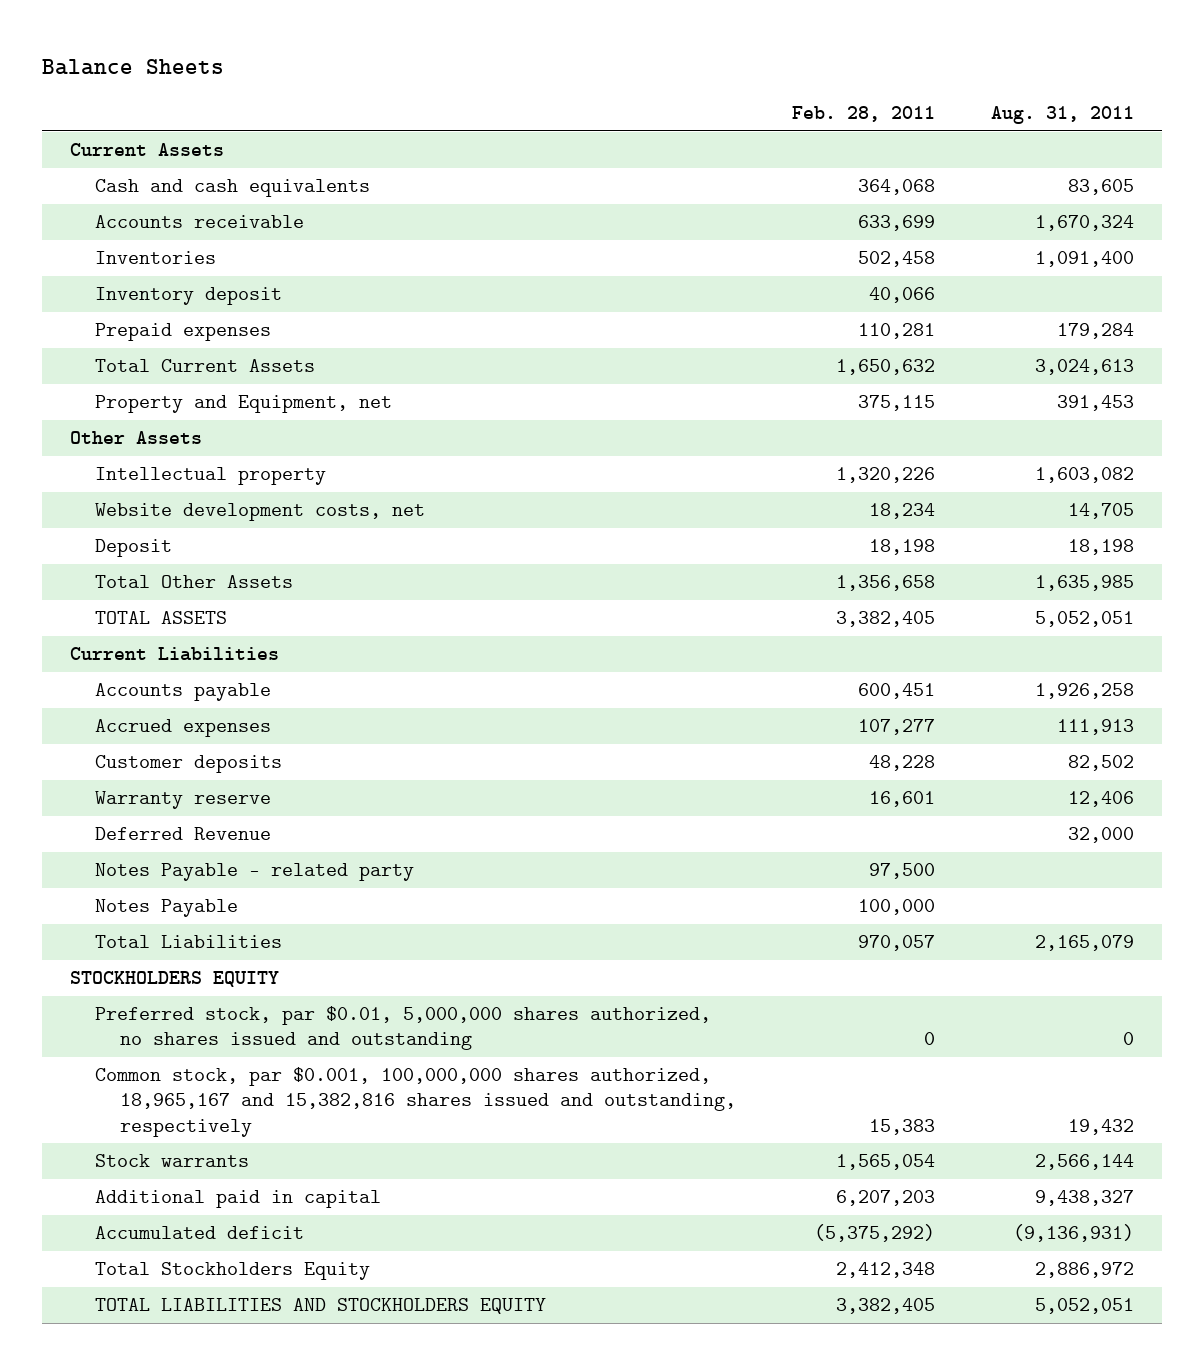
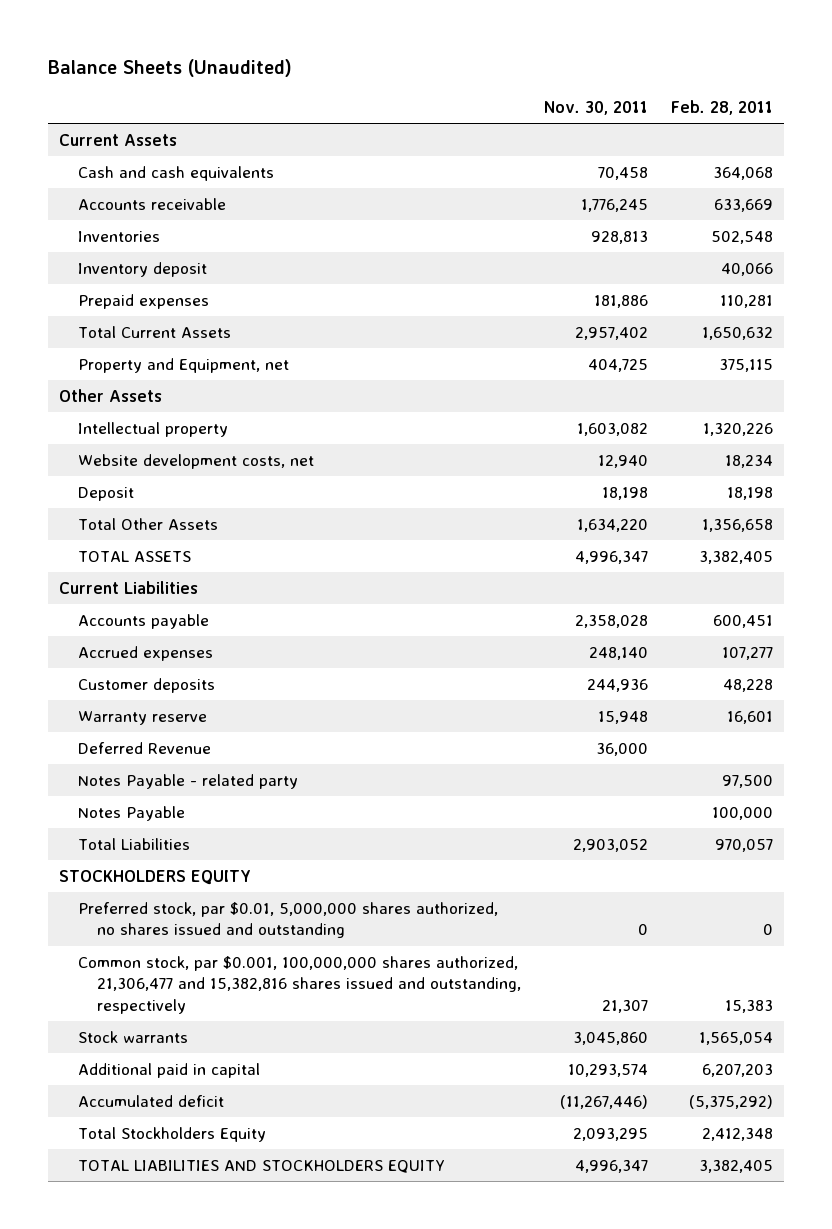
- Balance Sheets
+ Balance Sheets (Unaudited)
- | Feb. 28, 2011 | Aug. 31, 2011
+ | Nov. 30, 2011 | Feb. 28, 2011
- Accounts receivable | 633,699 | 1,670,324
- Inventories | 502,458 | 1,091,400
+ Accounts receivable | 1,776,245 | 633,669
+ Inventories | 928,813 | 502,548
- Common stock, par $0.001, 100,000,000 shares authorized, 18,965,167 and 15,382,816 shares issued and outstanding, respectively | 15,383 | 19,432
+ Common stock, par $0.001, 100,000,000 shares authorized, 21,306,477 and 15,382,816 shares issued and outstanding, respectively | 21,307 | 15,383

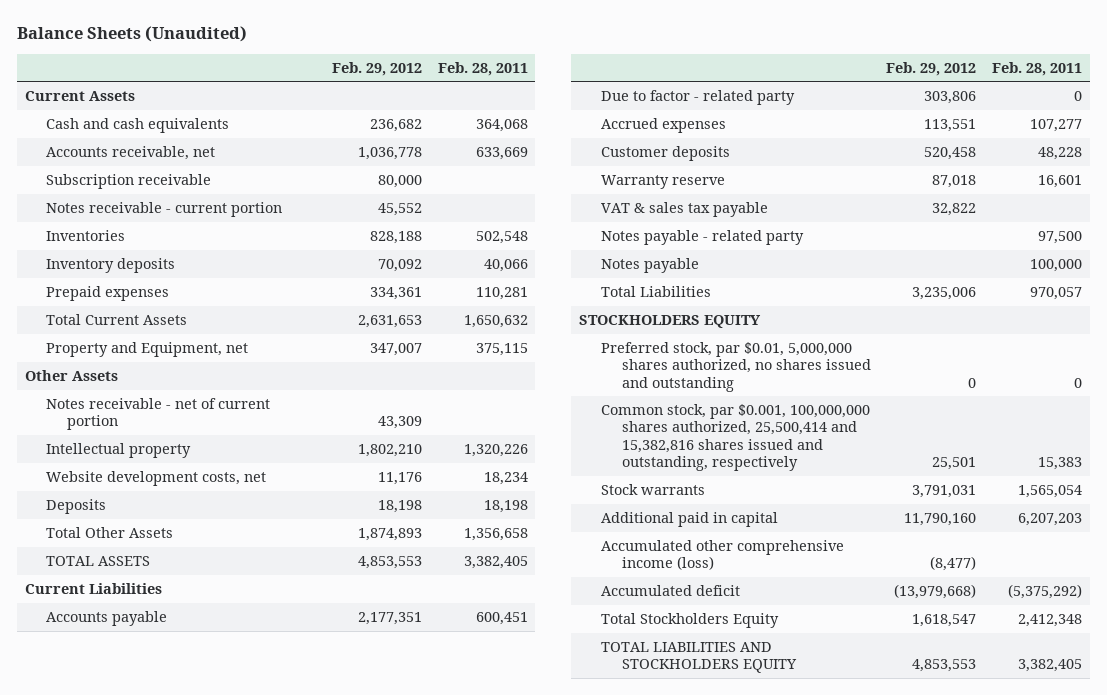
- | Nov. 30, 2011 | Feb. 28, 2011
+ | Feb. 29, 2012 | Feb. 28, 2011
- Accounts receivable | 1,776,245 | 633,669
+ Accounts receivable, net | 1,036,778 | 633,669
+ Subscription receivable | 80,000 |
+ Notes receivable - current portion | 45,552 |
- Inventory deposit | | 40,066
+ Inventory deposits | 70,092 | 40,066
+ Notes receivable - net of current portion | 43,309 |
- Deposit | 18,198 | 18,198
+ Deposits | 18,198 | 18,198
+ Due to factor - related party | 303,806 | 0
- Deferred Revenue | 36,000 |
- Notes Payable - related party | | 97,500
- Notes Payable | | 100,000
+ VAT & sales tax payable | 32,822 |
+ Notes payable - related party | | 97,500
+ Notes payable | | 100,000
- Common stock, par $0.001, 100,000,000 shares authorized, 21,306,477 and 15,382,816 shares issued and outstanding, respectively | 21,307 | 15,383
+ Common stock, par $0.001, 100,000,000 shares authorized, 25,500,414 and 15,382,816 shares issued and outstanding, respectively | 25,501 | 15,383
+ Accumulated other comprehensive income (loss) | (8,477) |

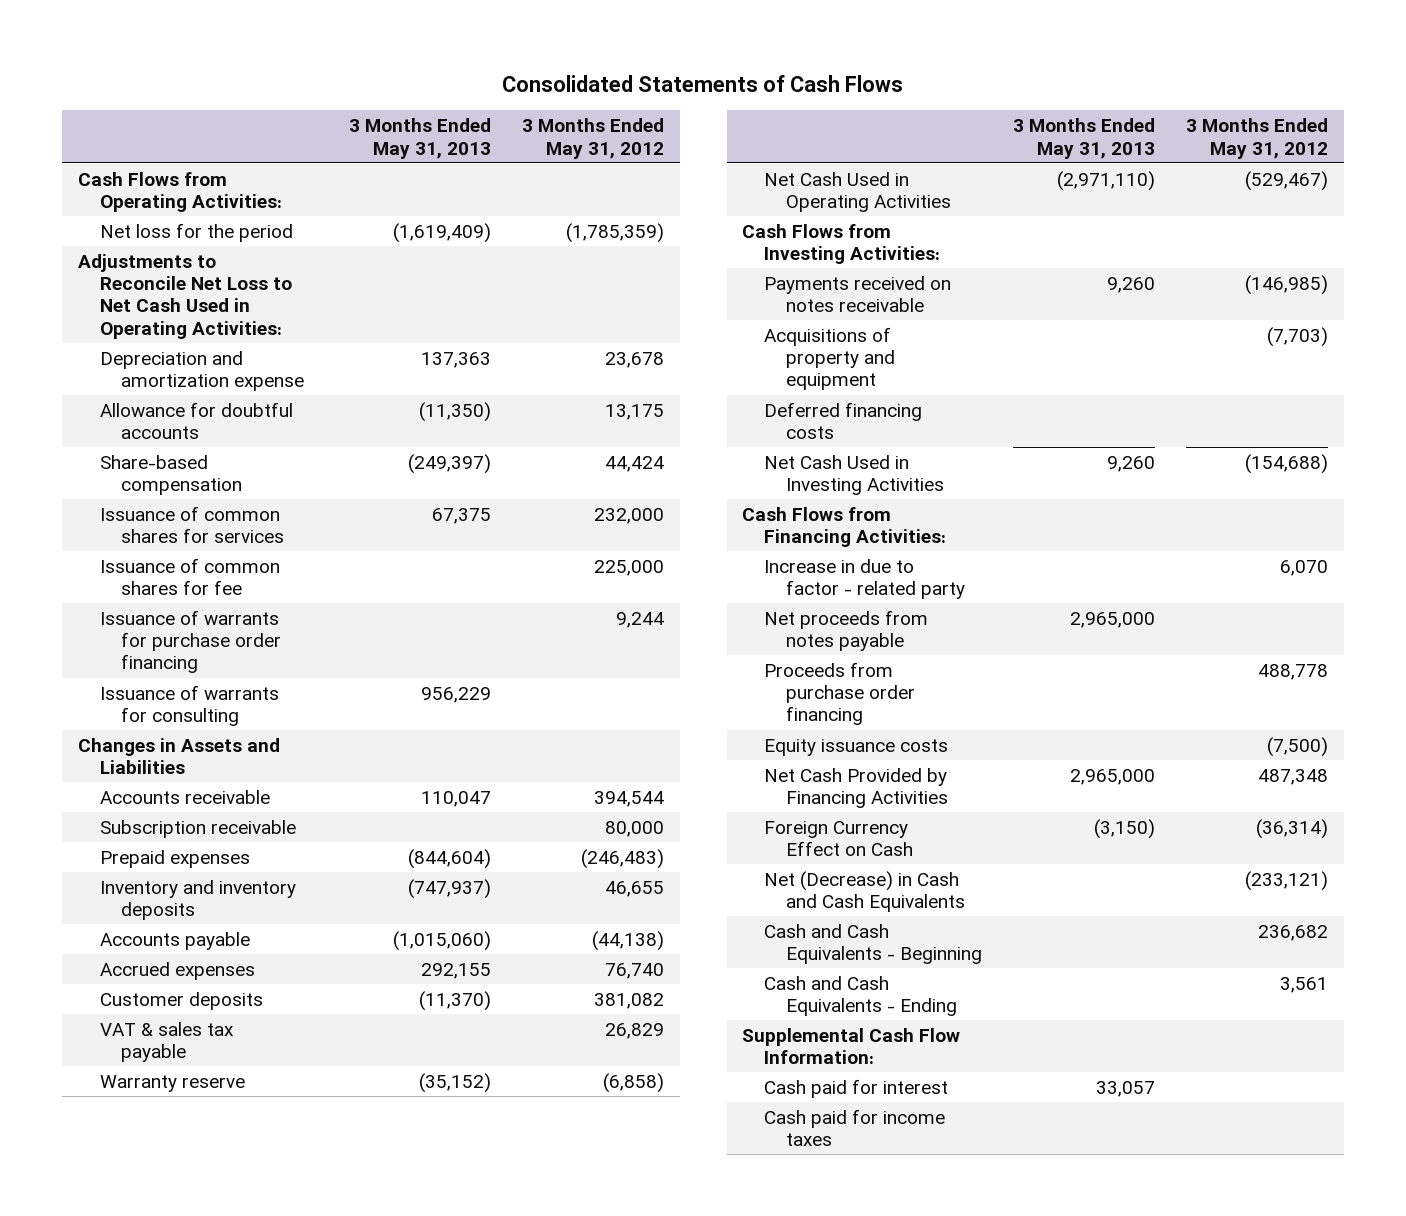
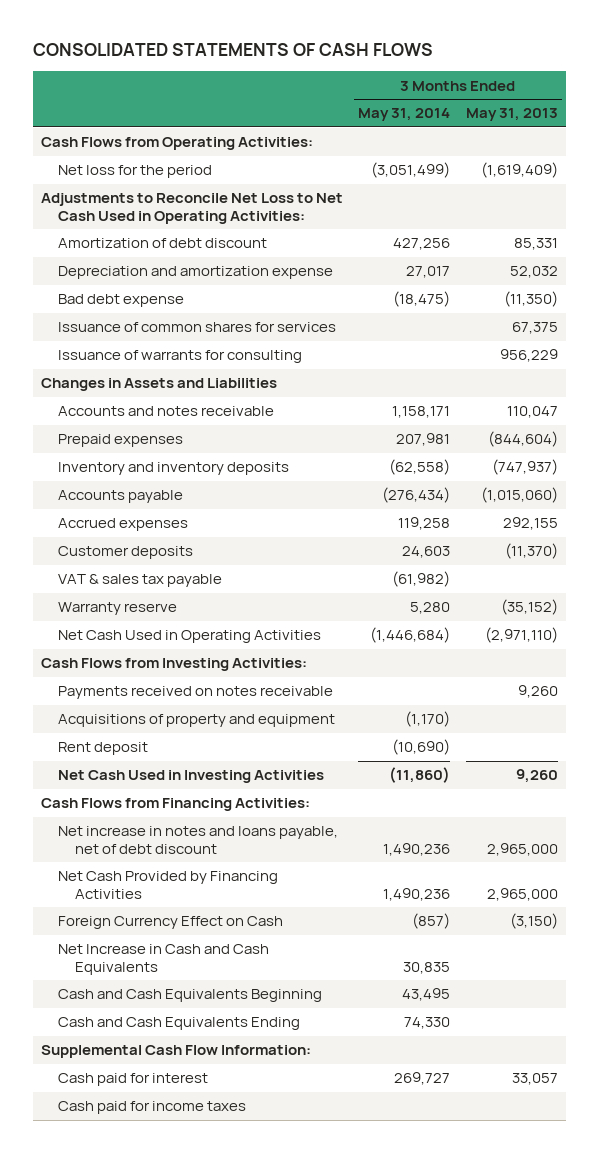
- Consolidated Statements of Cash Flows
+ CONSOLIDATED STATEMENTS OF CASH FLOWS
- | 3 Months Ended May 31, 2013 | 3 Months Ended May 31, 2012
+ | 3 Months Ended May 31, 2014 | 3 Months Ended May 31, 2013
- Depreciation and amortization expense | 137,363 | 23,678
- Allowance for doubtful accounts | (11,350) | 13,175
- Share-based compensation | (249,397) | 44,424
+ Amortization of debt discount | 427,256 | 85,331
+ Depreciation and amortization expense | 27,017 | 52,032
+ Bad debt expense | (18,475) | (11,350)
- Issuance of common shares for fee | | 225,000
- Issuance of warrants for purchase order financing | | 9,244
- Accounts receivable | 110,047 | 394,544
- Subscription receivable | | 80,000
+ Accounts and notes receivable | 1,158,171 | 110,047
- Deferred financing costs
+ Rent deposit | (10,690) |
- Increase in due to factor - related party | | 6,070
- Net proceeds from notes payable | 2,965,000 |
- Proceeds from purchase order financing | | 488,778
- Equity issuance costs | | (7,500)
+ Net increase in notes and loans payable, net of debt discount | 1,490,236 | 2,965,000
- Net (Decrease) in Cash and Cash Equivalents | | (233,121)
- Cash and Cash Equivalents - Beginning | | 236,682
- Cash and Cash Equivalents - Ending | | 3,561
+ Net Increase in Cash and Cash Equivalents | 30,835 |
+ Cash and Cash Equivalents Beginning | 43,495 |
+ Cash and Cash Equivalents Ending | 74,330 |

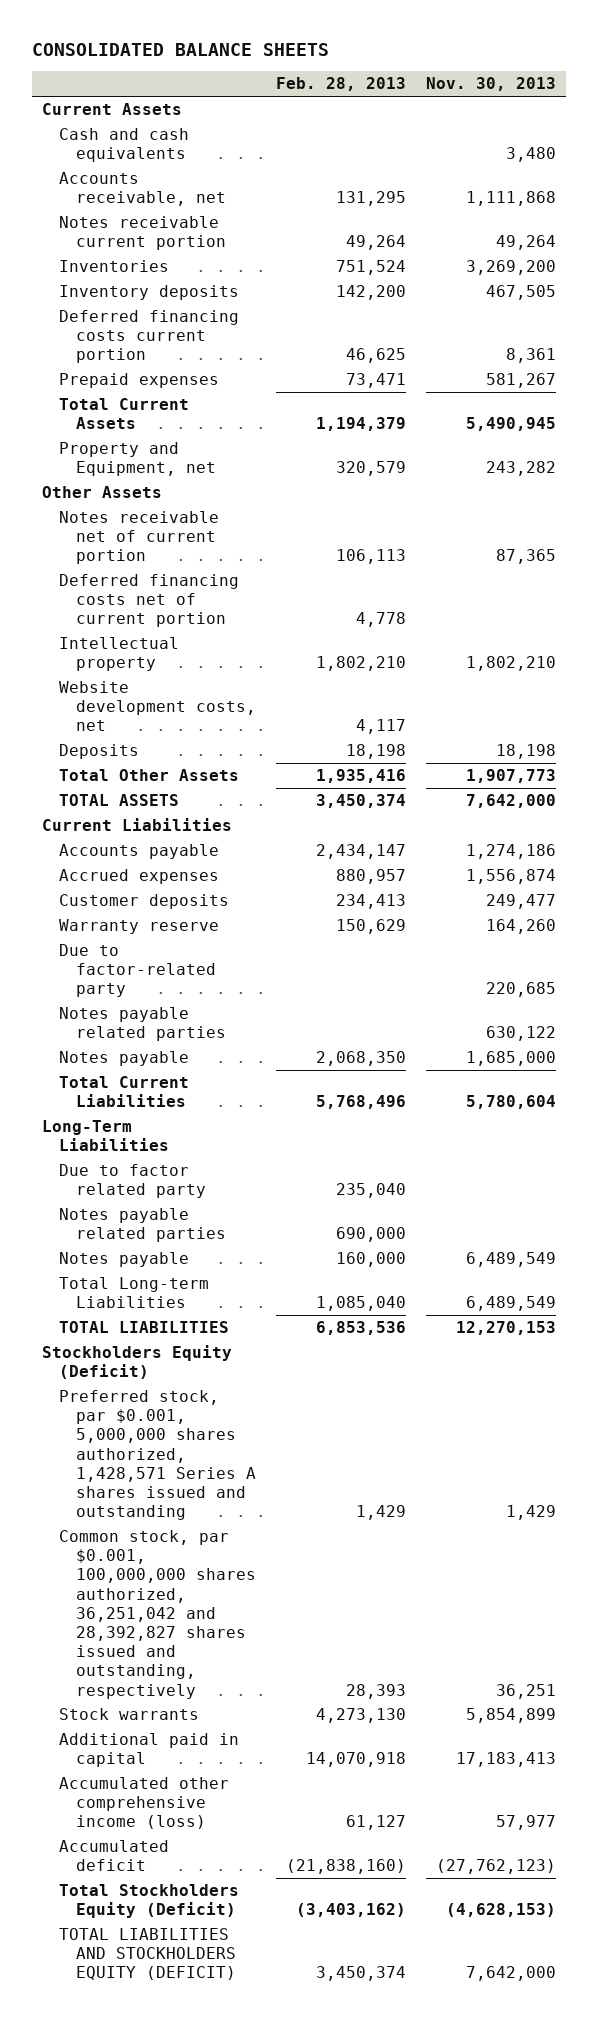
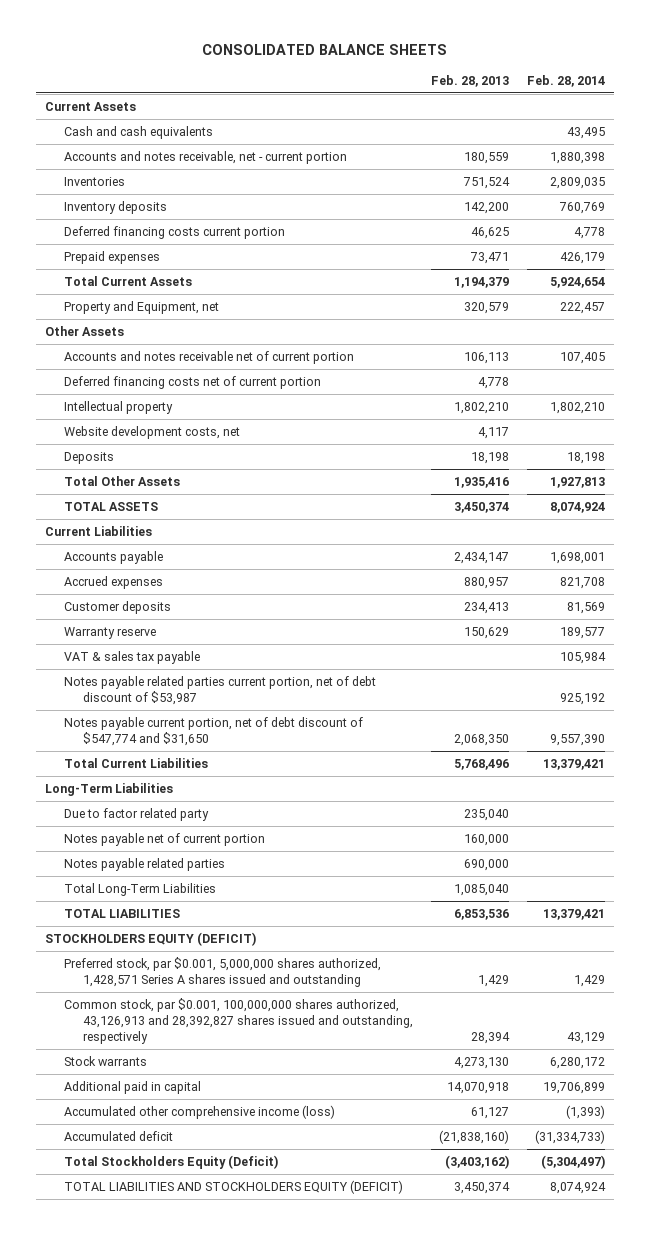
- | Feb. 28, 2013 | Nov. 30, 2013
+ | Feb. 28, 2013 | Feb. 28, 2014
- Accounts receivable, net | 131,295 | 1,111,868
- Notes receivable current portion | 49,264 | 49,264
+ Accounts and notes receivable, net - current portion | 180,559 | 1,880,398
- Notes receivable net of current portion | 106,113 | 87,365
+ Accounts and notes receivable net of current portion | 106,113 | 107,405
- Due to factor-related party | | 220,685
- Notes payable related parties | | 630,122
- Notes payable | 2,068,350 | 1,685,000
+ VAT & sales tax payable | | 105,984
+ Notes payable related parties current portion, net of debt discount of $53,987 | | 925,192
+ Notes payable current portion, net of debt discount of $547,774 and $31,650 | 2,068,350 | 9,557,390
+ Notes payable net of current portion | 160,000 |
- Notes payable | 160,000 | 6,489,549
- Total Long-term Liabilities | 1,085,040 | 6,489,549
+ Total Long-Term Liabilities | 1,085,040 |
- Stockholders Equity (Deficit)
+ STOCKHOLDERS EQUITY (DEFICIT)
- Common stock, par $0.001, 100,000,000 shares authorized, 36,251,042 and 28,392,827 shares issued and outstanding, respectively | 28,393 | 36,251
+ Common stock, par $0.001, 100,000,000 shares authorized, 43,126,913 and 28,392,827 shares issued and outstanding, respectively | 28,394 | 43,129

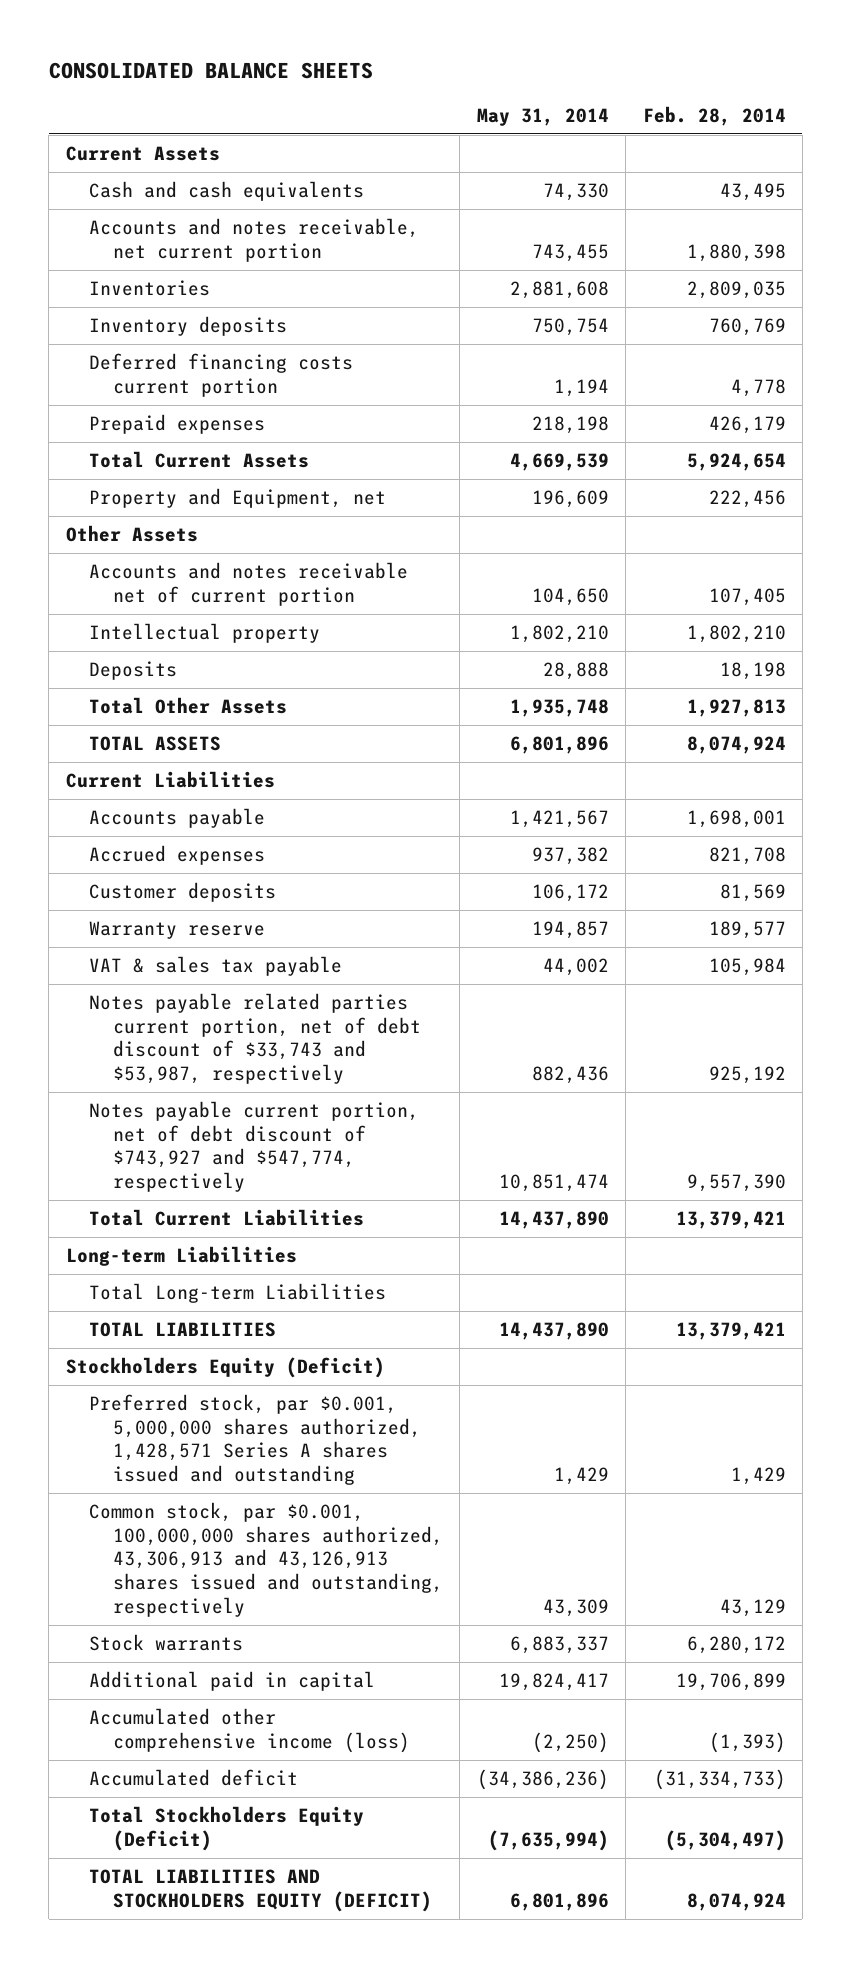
- | Feb. 28, 2013 | Feb. 28, 2014
+ | May 31, 2014 | Feb. 28, 2014
- Accounts and notes receivable, net - current portion | 180,559 | 1,880,398
+ Accounts and notes receivable, net current portion | 743,455 | 1,880,398
- Property and Equipment, net | 320,579 | 222,457
+ Property and Equipment, net | 196,609 | 222,456
- Deferred financing costs net of current portion | 4,778 |
- Website development costs, net | 4,117 |
- Notes payable related parties current portion, net of debt discount of $53,987 | | 925,192
- Notes payable current portion, net of debt discount of $547,774 and $31,650 | 2,068,350 | 9,557,390
+ Notes payable related parties current portion, net of debt discount of $33,743 and $53,987, respectively | 882,436 | 925,192
+ Notes payable current portion, net of debt discount of $743,927 and $547,774, respectively | 10,851,474 | 9,557,390
- Long-Term Liabilities
- Due to factor related party | 235,040 |
- Notes payable net of current portion | 160,000 |
- Notes payable related parties | 690,000 |
- Total Long-Term Liabilities | 1,085,040 |
+ Long-term Liabilities
+ Total Long-term Liabilities
- STOCKHOLDERS EQUITY (DEFICIT)
+ Stockholders Equity (Deficit)
- Common stock, par $0.001, 100,000,000 shares authorized, 43,126,913 and 28,392,827 shares issued and outstanding, respectively | 28,394 | 43,129
+ Common stock, par $0.001, 100,000,000 shares authorized, 43,306,913 and 43,126,913 shares issued and outstanding, respectively | 43,309 | 43,129

